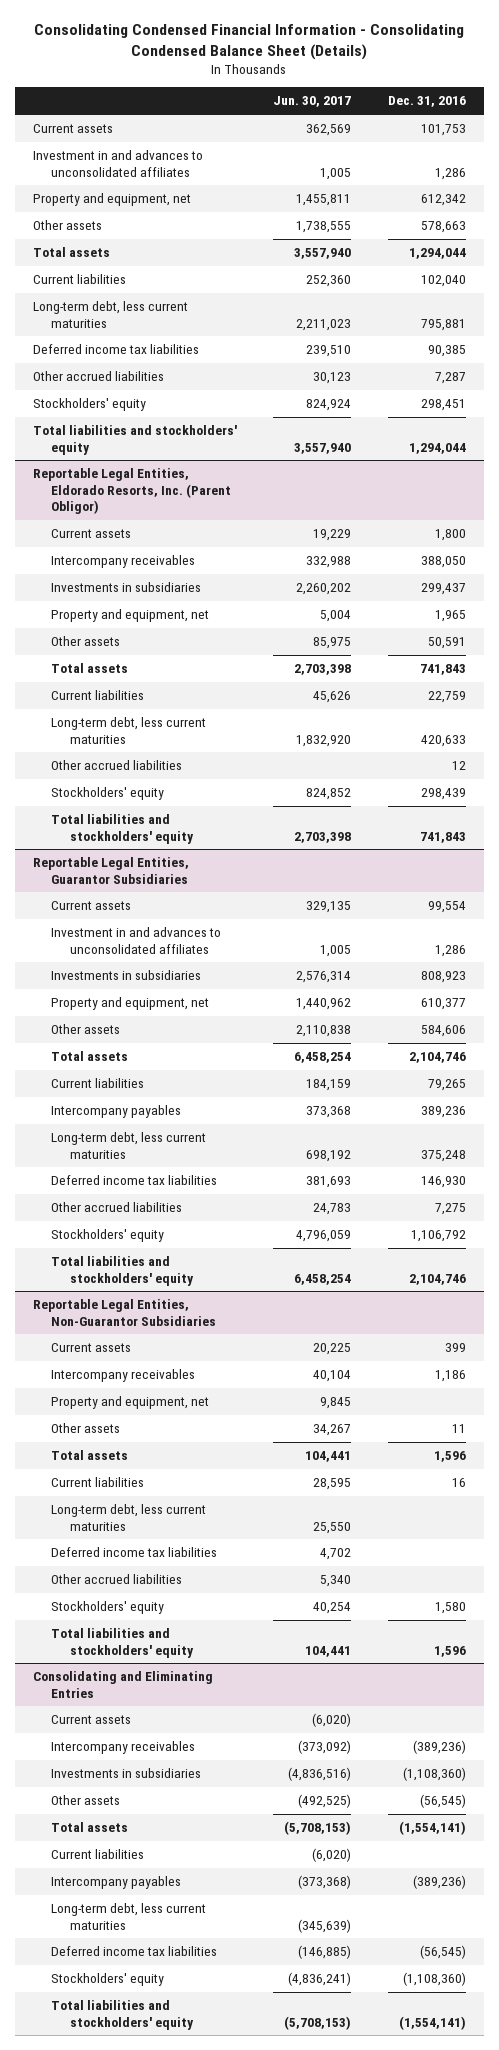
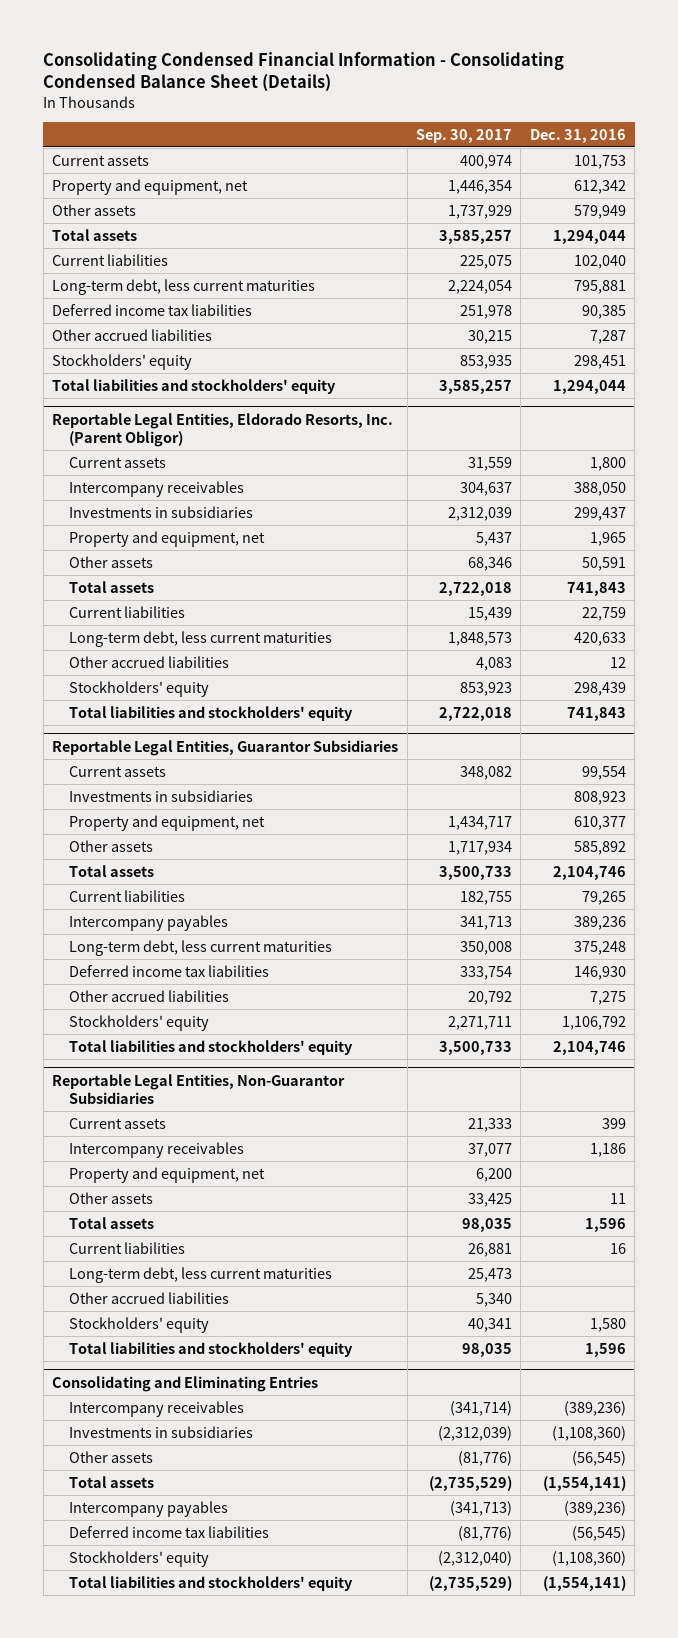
- | Jun. 30, 2017 | Dec. 31, 2016
+ | Sep. 30, 2017 | Dec. 31, 2016
- Investment in and advances to unconsolidated affiliates | 1,005 | 1,286
- Other assets | 1,738,555 | 578,663
+ Other assets | 1,737,929 | 579,949
@ Reportable Legal Entities, Guarantor Subsidiaries
- Investment in and advances to unconsolidated affiliates | 1,005 | 1,286
- Other assets | 2,110,838 | 584,606
+ Other assets | 1,717,934 | 585,892
@ Reportable Legal Entities, Non-Guarantor Subsidiaries
- Deferred income tax liabilities | 4,702 |
@ Consolidating and Eliminating Entries
- Current assets | (6,020) |
- Current liabilities | (6,020) |
- Long-term debt, less current maturities | (345,639) |

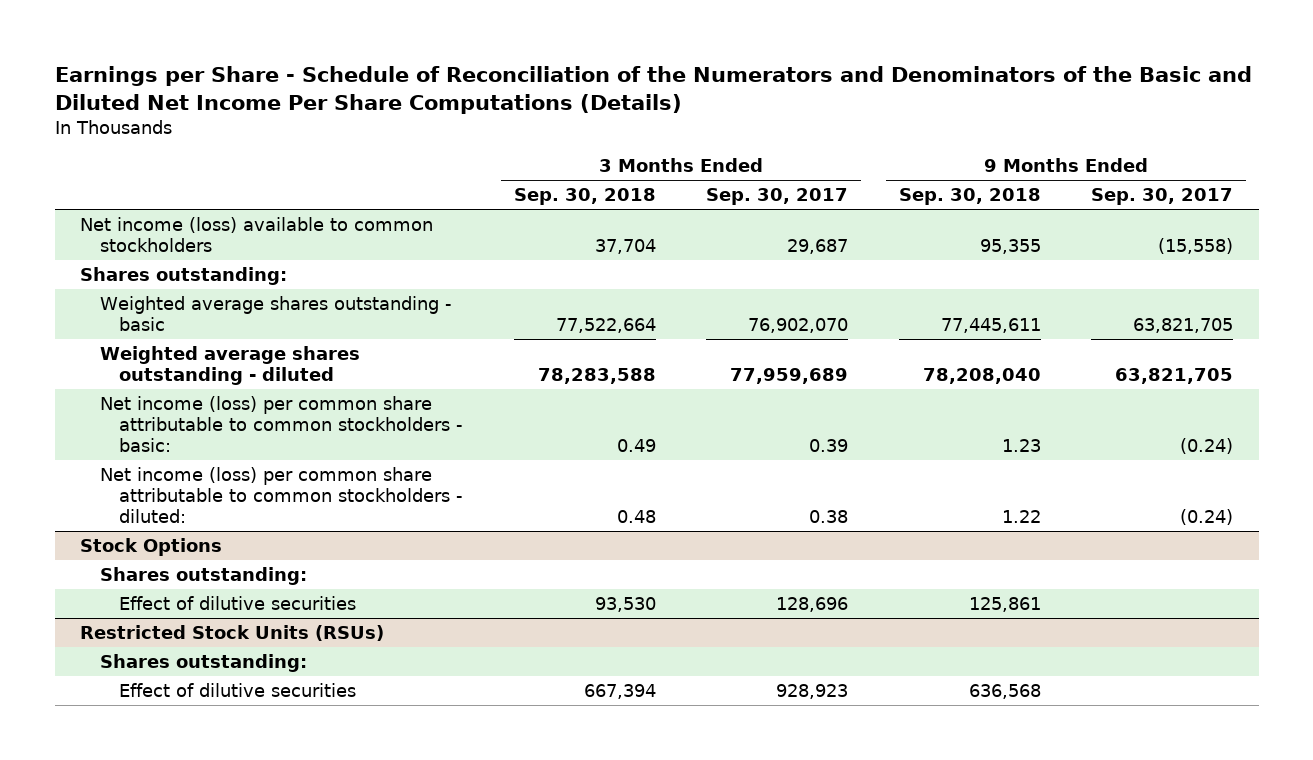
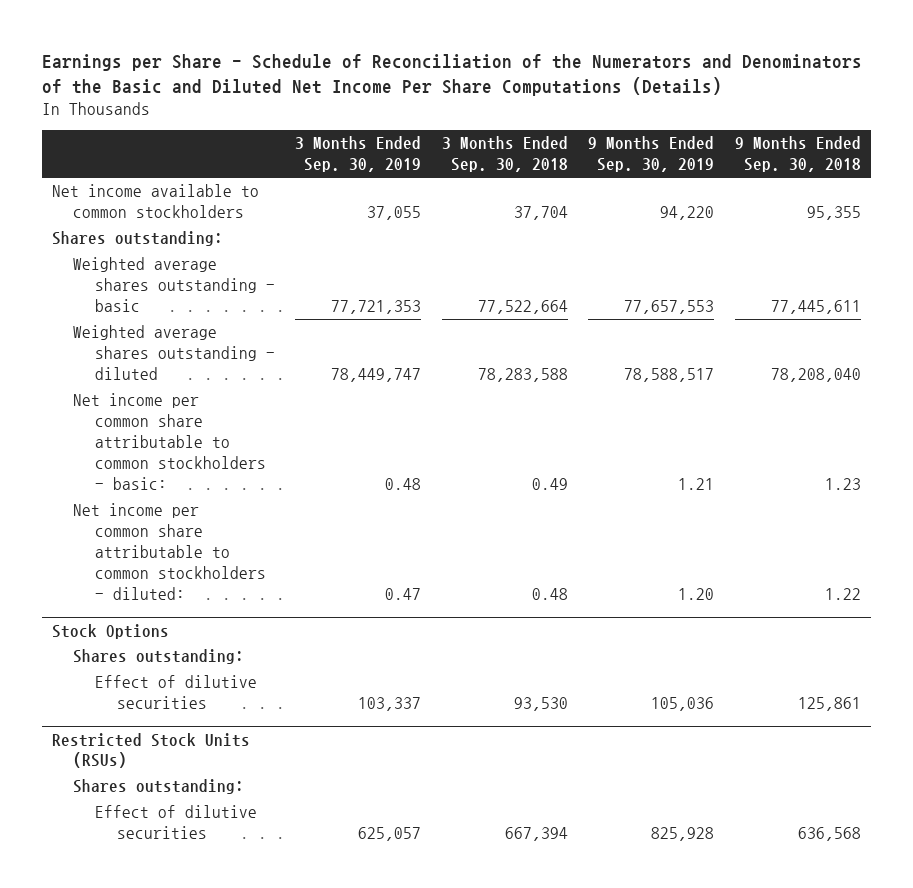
- | 3 Months Ended Sep. 30, 2018 | 3 Months Ended Sep. 30, 2017 | 9 Months Ended Sep. 30, 2018 | 9 Months Ended Sep. 30, 2017
+ | 3 Months Ended Sep. 30, 2019 | 3 Months Ended Sep. 30, 2018 | 9 Months Ended Sep. 30, 2019 | 9 Months Ended Sep. 30, 2018
- Net income (loss) available to common stockholders | 37,704 | 29,687 | 95,355 | (15,558)
+ Net income available to common stockholders | 37,055 | 37,704 | 94,220 | 95,355
- Net income (loss) per common share attributable to common stockholders - basic: | 0.49 | 0.39 | 1.23 | (0.24)
- Net income (loss) per common share attributable to common stockholders - diluted: | 0.48 | 0.38 | 1.22 | (0.24)
+ Net income per common share attributable to common stockholders - basic: | 0.48 | 0.49 | 1.21 | 1.23
+ Net income per common share attributable to common stockholders - diluted: | 0.47 | 0.48 | 1.20 | 1.22

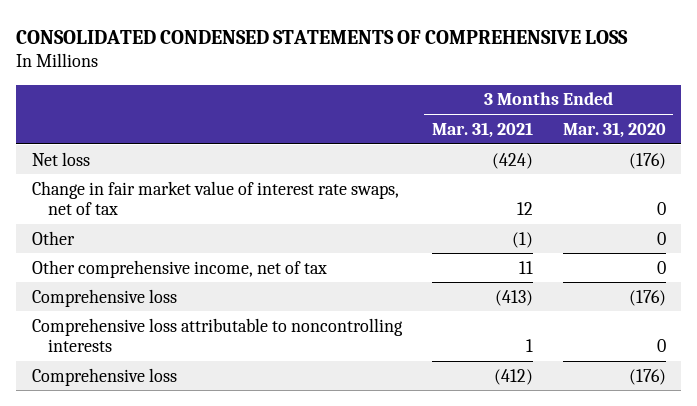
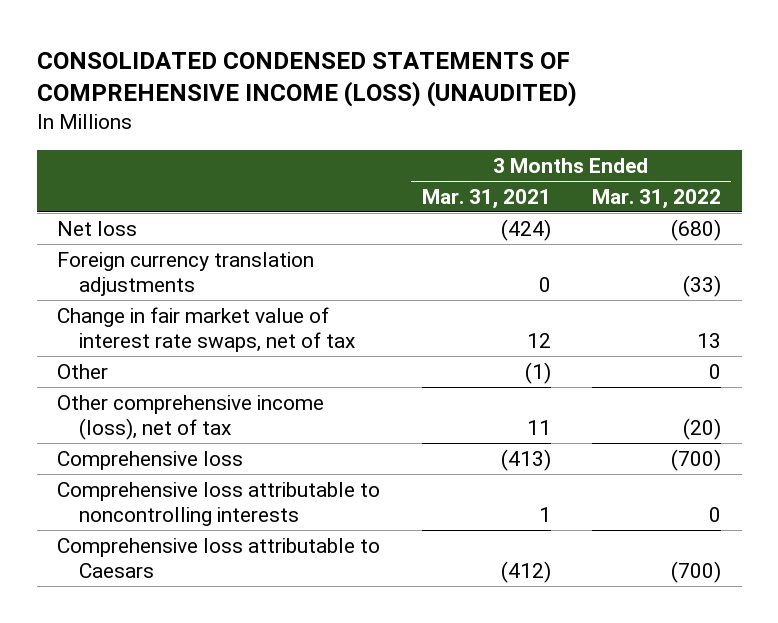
- CONSOLIDATED CONDENSED STATEMENTS OF COMPREHENSIVE LOSS
+ CONSOLIDATED CONDENSED STATEMENTS OF COMPREHENSIVE INCOME (LOSS) (UNAUDITED)
- | 3 Months Ended Mar. 31, 2021 | 3 Months Ended Mar. 31, 2020
+ | 3 Months Ended Mar. 31, 2021 | 3 Months Ended Mar. 31, 2022
+ Foreign currency translation adjustments | 0 | (33)
- Other comprehensive income, net of tax | 11 | 0
+ Other comprehensive income (loss), net of tax | 11 | (20)
- Comprehensive loss | (412) | (176)
+ Comprehensive loss attributable to Caesars | (412) | (700)

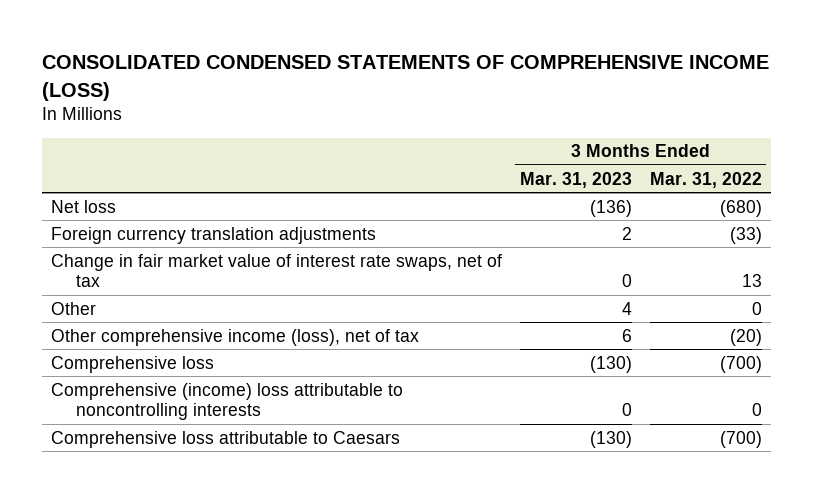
- CONSOLIDATED CONDENSED STATEMENTS OF COMPREHENSIVE INCOME (LOSS) (UNAUDITED)
+ CONSOLIDATED CONDENSED STATEMENTS OF COMPREHENSIVE INCOME (LOSS)
- | 3 Months Ended Mar. 31, 2021 | 3 Months Ended Mar. 31, 2022
+ | 3 Months Ended Mar. 31, 2023 | 3 Months Ended Mar. 31, 2022
- Comprehensive loss attributable to noncontrolling interests | 1 | 0
+ Comprehensive (income) loss attributable to noncontrolling interests | 0 | 0

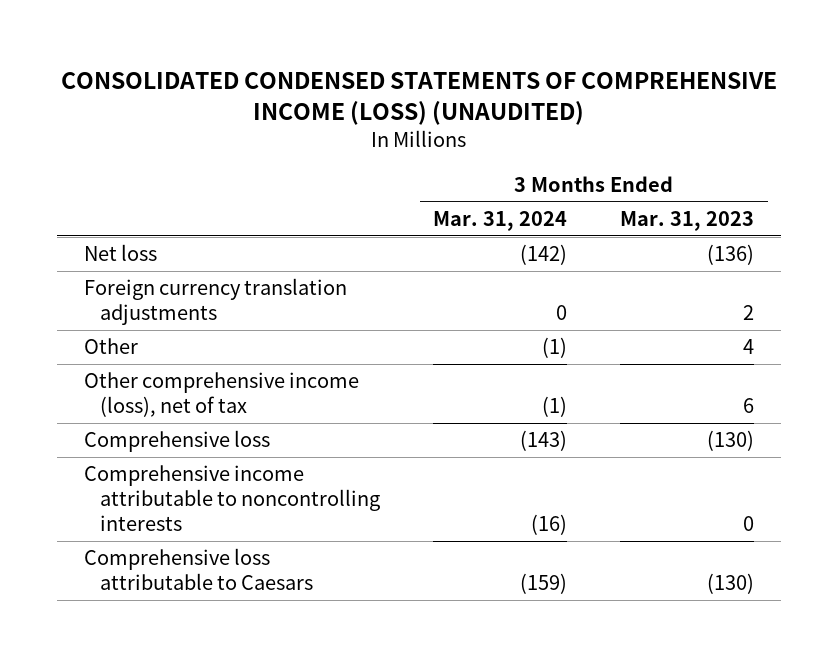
- CONSOLIDATED CONDENSED STATEMENTS OF COMPREHENSIVE INCOME (LOSS)
+ CONSOLIDATED CONDENSED STATEMENTS OF COMPREHENSIVE INCOME (LOSS) (UNAUDITED)
- | 3 Months Ended Mar. 31, 2023 | 3 Months Ended Mar. 31, 2022
+ | 3 Months Ended Mar. 31, 2024 | 3 Months Ended Mar. 31, 2023
- Change in fair market value of interest rate swaps, net of tax | 0 | 13
- Comprehensive (income) loss attributable to noncontrolling interests | 0 | 0
+ Comprehensive income attributable to noncontrolling interests | (16) | 0

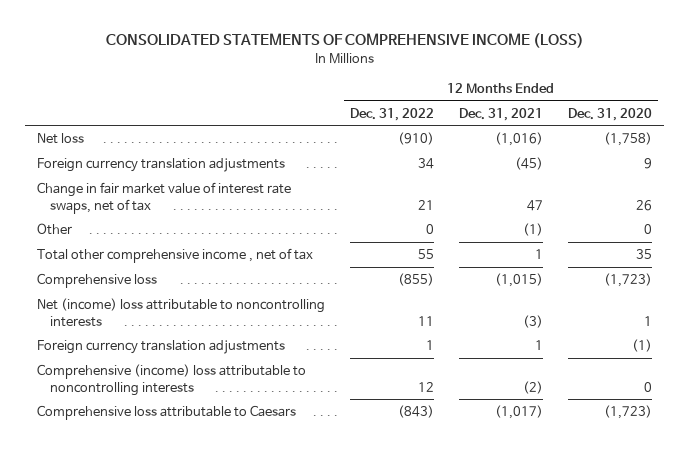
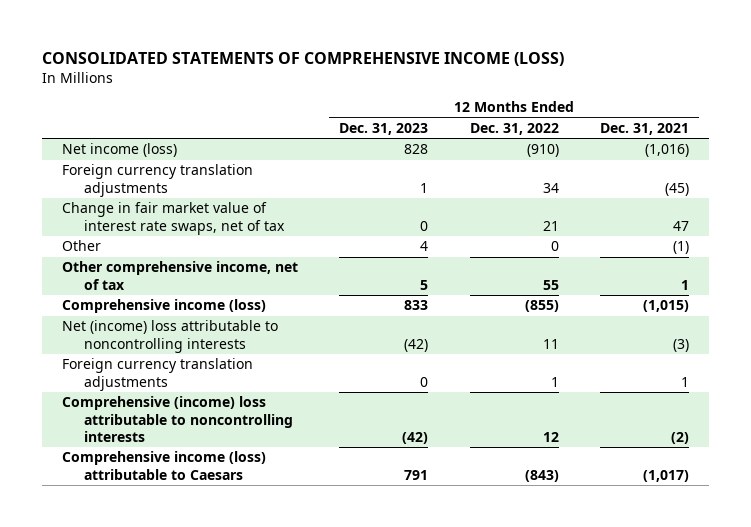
- | 12 Months Ended Dec. 31, 2022 | 12 Months Ended Dec. 31, 2021 | 12 Months Ended Dec. 31, 2020
+ | 12 Months Ended Dec. 31, 2023 | 12 Months Ended Dec. 31, 2022 | 12 Months Ended Dec. 31, 2021
- Net loss | (910) | (1,016) | (1,758)
+ Net income (loss) | 828 | (910) | (1,016)
- Total other comprehensive income , net of tax | 55 | 1 | 35
- Comprehensive loss | (855) | (1,015) | (1,723)
+ Other comprehensive income, net of tax | 5 | 55 | 1
+ Comprehensive income (loss) | 833 | (855) | (1,015)
- Comprehensive loss attributable to Caesars | (843) | (1,017) | (1,723)
+ Comprehensive income (loss) attributable to Caesars | 791 | (843) | (1,017)

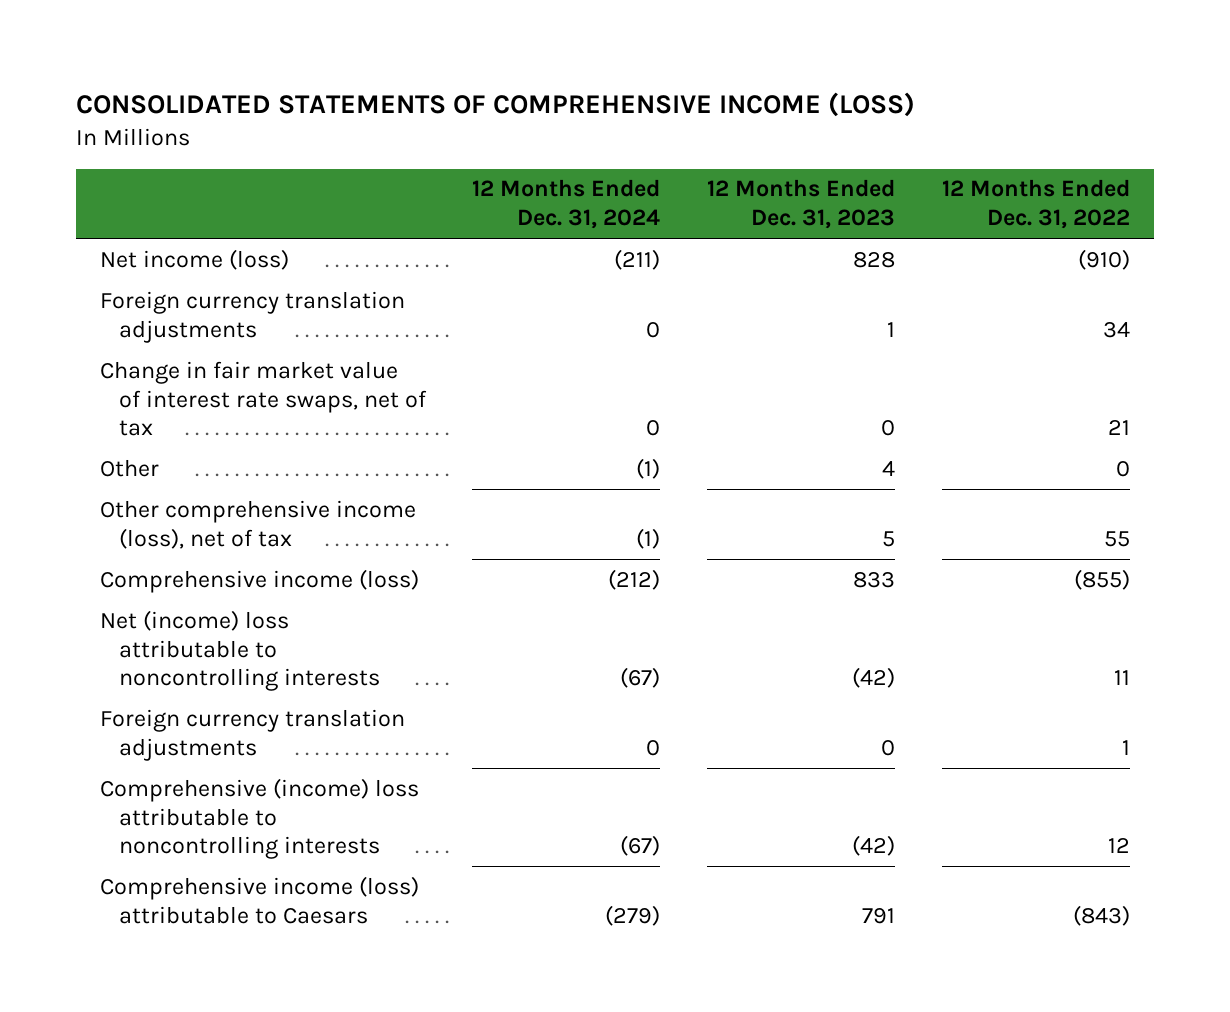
- | 12 Months Ended Dec. 31, 2023 | 12 Months Ended Dec. 31, 2022 | 12 Months Ended Dec. 31, 2021
+ | 12 Months Ended Dec. 31, 2024 | 12 Months Ended Dec. 31, 2023 | 12 Months Ended Dec. 31, 2022
- Other comprehensive income, net of tax | 5 | 55 | 1
+ Other comprehensive income (loss), net of tax | (1) | 5 | 55

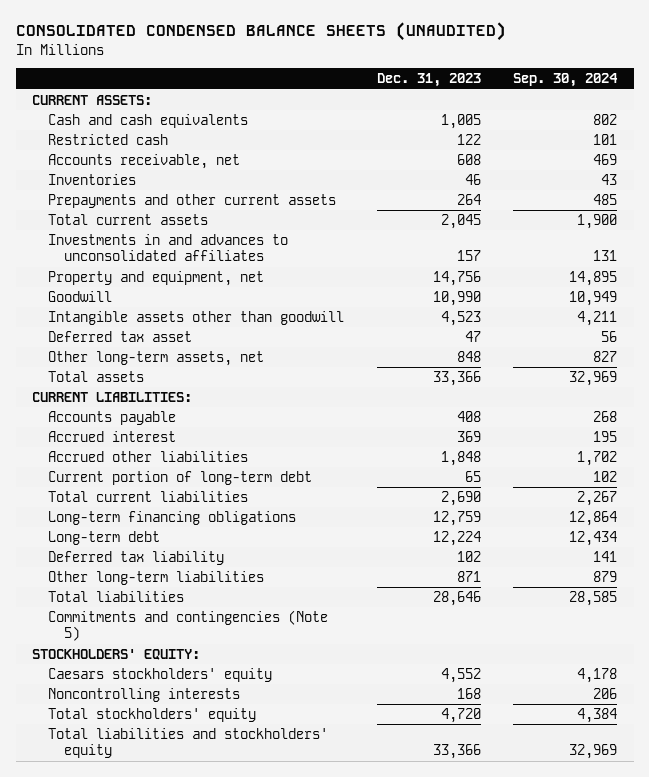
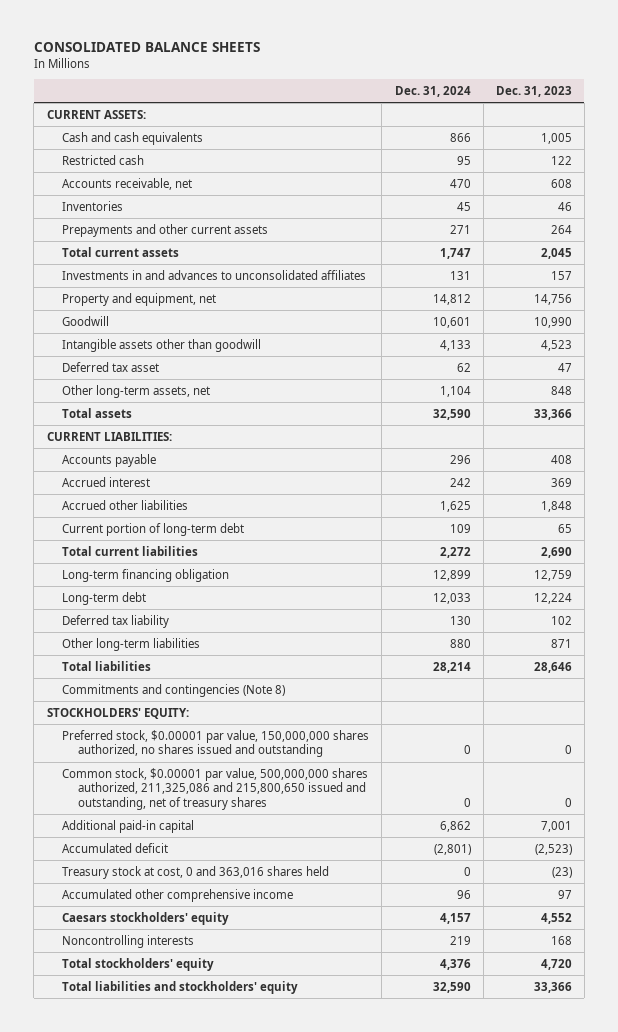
- CONSOLIDATED CONDENSED BALANCE SHEETS (UNAUDITED)
+ CONSOLIDATED BALANCE SHEETS
- | Dec. 31, 2023 | Sep. 30, 2024
+ | Dec. 31, 2024 | Dec. 31, 2023
- Long-term financing obligations | 12,759 | 12,864
+ Long-term financing obligation | 12,899 | 12,759
- Commitments and contingencies (Note 5)
+ Commitments and contingencies (Note 8)
+ Preferred stock, $0.00001 par value, 150,000,000 shares authorized, no shares issued and outstanding | 0 | 0
+ Common stock, $0.00001 par value, 500,000,000 shares authorized, 211,325,086 and 215,800,650 issued and outstanding, net of treasury shares | 0 | 0
+ Additional paid-in capital | 6,862 | 7,001
+ Accumulated deficit | (2,801) | (2,523)
+ Treasury stock at cost, 0 and 363,016 shares held | 0 | (23)
+ Accumulated other comprehensive income | 96 | 97

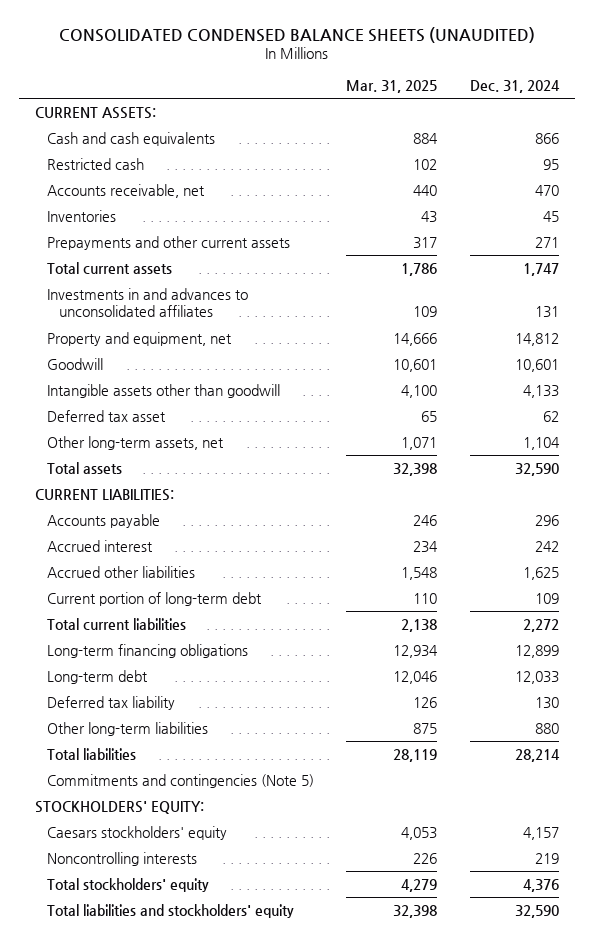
- CONSOLIDATED BALANCE SHEETS
+ CONSOLIDATED CONDENSED BALANCE SHEETS (UNAUDITED)
- | Dec. 31, 2024 | Dec. 31, 2023
+ | Mar. 31, 2025 | Dec. 31, 2024
- Long-term financing obligation | 12,899 | 12,759
+ Long-term financing obligations | 12,934 | 12,899
- Commitments and contingencies (Note 8)
+ Commitments and contingencies (Note 5)
- Preferred stock, $0.00001 par value, 150,000,000 shares authorized, no shares issued and outstanding | 0 | 0
- Common stock, $0.00001 par value, 500,000,000 shares authorized, 211,325,086 and 215,800,650 issued and outstanding, net of treasury shares | 0 | 0
- Additional paid-in capital | 6,862 | 7,001
- Accumulated deficit | (2,801) | (2,523)
- Treasury stock at cost, 0 and 363,016 shares held | 0 | (23)
- Accumulated other comprehensive income | 96 | 97

